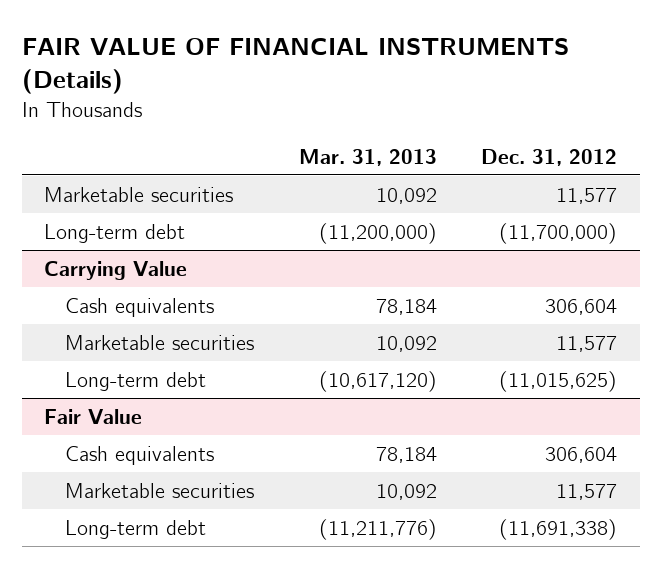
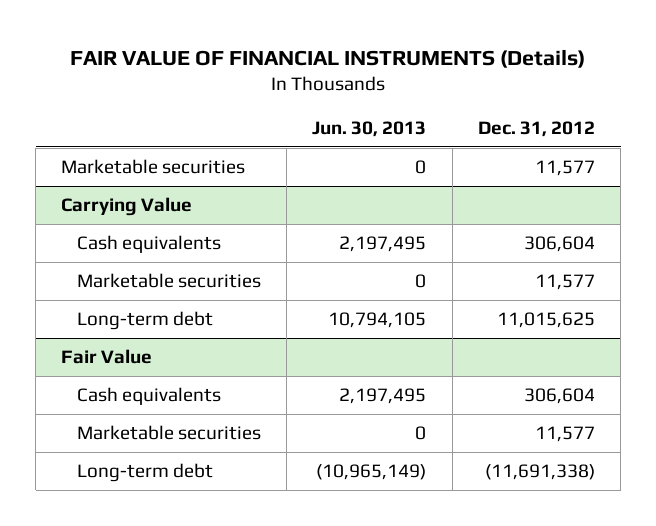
- | Mar. 31, 2013 | Dec. 31, 2012
+ | Jun. 30, 2013 | Dec. 31, 2012
- Long-term debt | (11,200,000) | (11,700,000)
@ Carrying Value
- Long-term debt | (10,617,120) | (11,015,625)
+ Long-term debt | 10,794,105 | 11,015,625

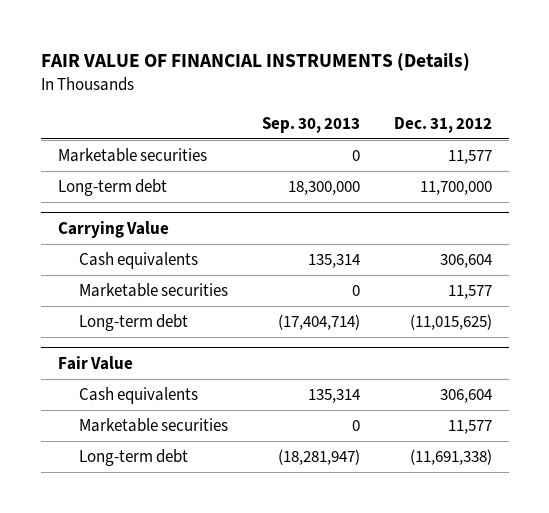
- | Jun. 30, 2013 | Dec. 31, 2012
+ | Sep. 30, 2013 | Dec. 31, 2012
+ Long-term debt | 18,300,000 | 11,700,000
@ Carrying Value
- Long-term debt | 10,794,105 | 11,015,625
+ Long-term debt | (17,404,714) | (11,015,625)

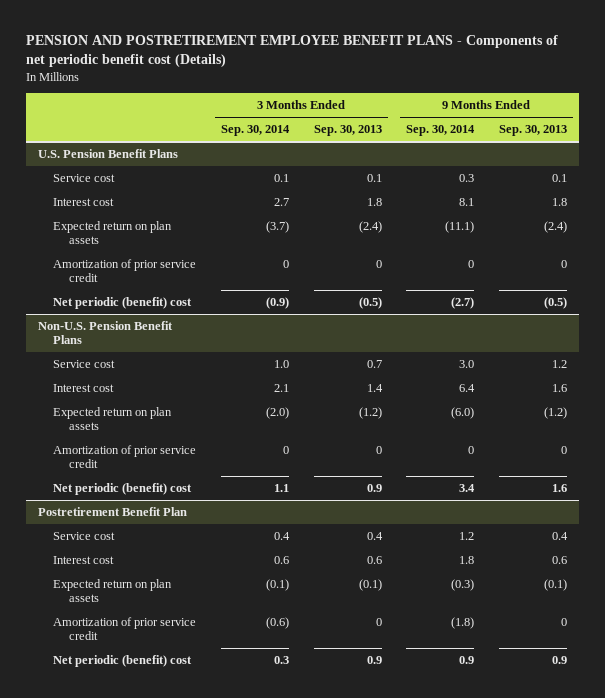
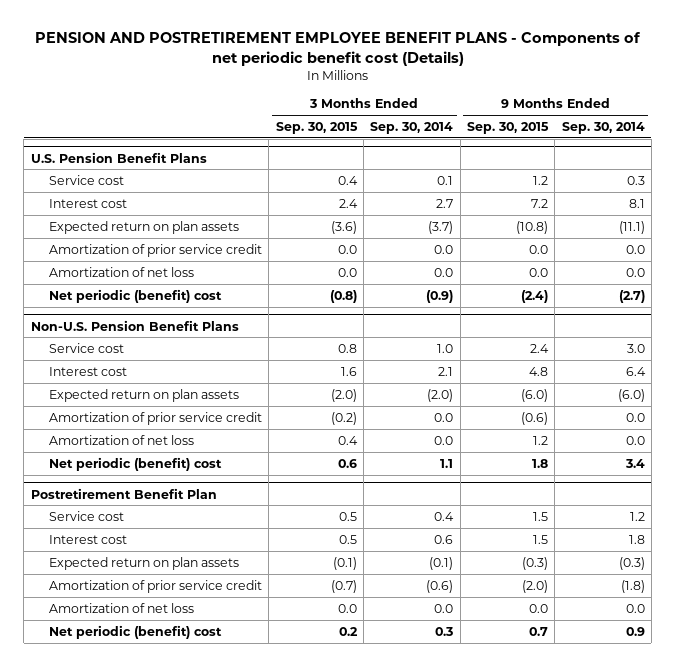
- | 3 Months Ended Sep. 30, 2014 | 3 Months Ended Sep. 30, 2013 | 9 Months Ended Sep. 30, 2014 | 9 Months Ended Sep. 30, 2013
+ | 3 Months Ended Sep. 30, 2015 | 3 Months Ended Sep. 30, 2014 | 9 Months Ended Sep. 30, 2015 | 9 Months Ended Sep. 30, 2014
@ U.S. Pension Benefit Plans
- Amortization of prior service credit | 0 | 0 | 0 | 0
+ Amortization of prior service credit | 0.0 | 0.0 | 0.0 | 0.0
+ Amortization of net loss | 0.0 | 0.0 | 0.0 | 0.0
@ Non-U.S. Pension Benefit Plans
- Amortization of prior service credit | 0 | 0 | 0 | 0
+ Amortization of prior service credit | (0.2) | 0.0 | (0.6) | 0.0
+ Amortization of net loss | 0.4 | 0.0 | 1.2 | 0.0
@ Postretirement Benefit Plan
+ Amortization of net loss | 0.0 | 0.0 | 0.0 | 0.0

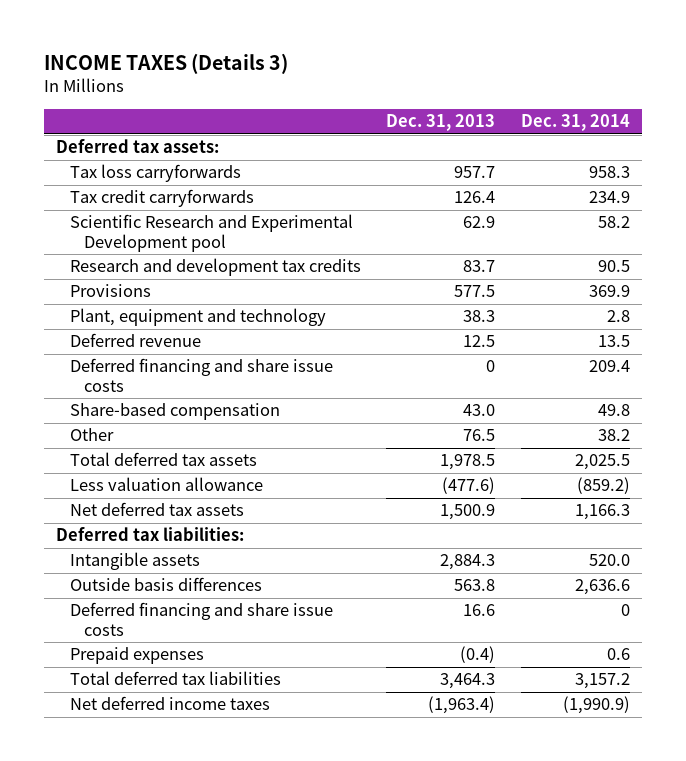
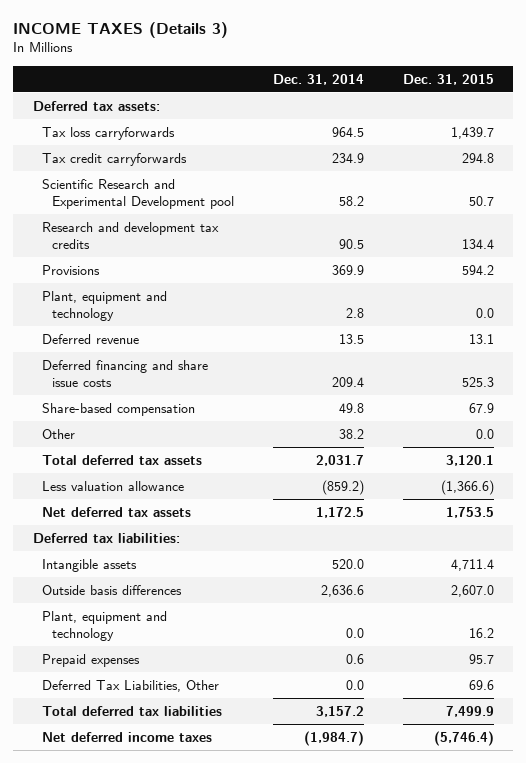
- | Dec. 31, 2013 | Dec. 31, 2014
+ | Dec. 31, 2014 | Dec. 31, 2015
- Tax loss carryforwards | 957.7 | 958.3
+ Tax loss carryforwards | 964.5 | 1,439.7
- Total deferred tax assets | 1,978.5 | 2,025.5
+ Total deferred tax assets | 2,031.7 | 3,120.1
- Net deferred tax assets | 1,500.9 | 1,166.3
+ Net deferred tax assets | 1,172.5 | 1,753.5
- Deferred financing and share issue costs | 16.6 | 0
+ Plant, equipment and technology | 0.0 | 16.2
+ Deferred Tax Liabilities, Other | 0.0 | 69.6
- Net deferred income taxes | (1,963.4) | (1,990.9)
+ Net deferred income taxes | (1,984.7) | (5,746.4)

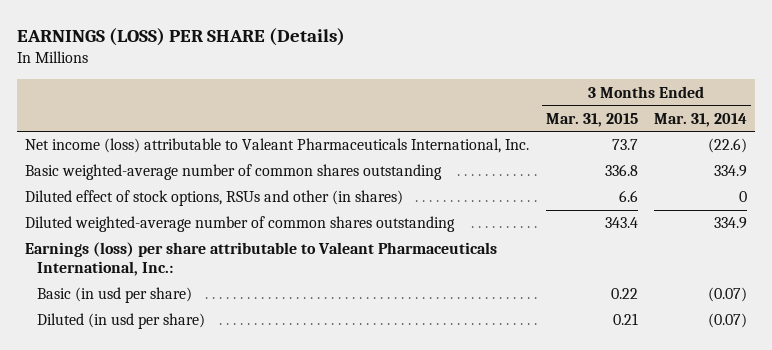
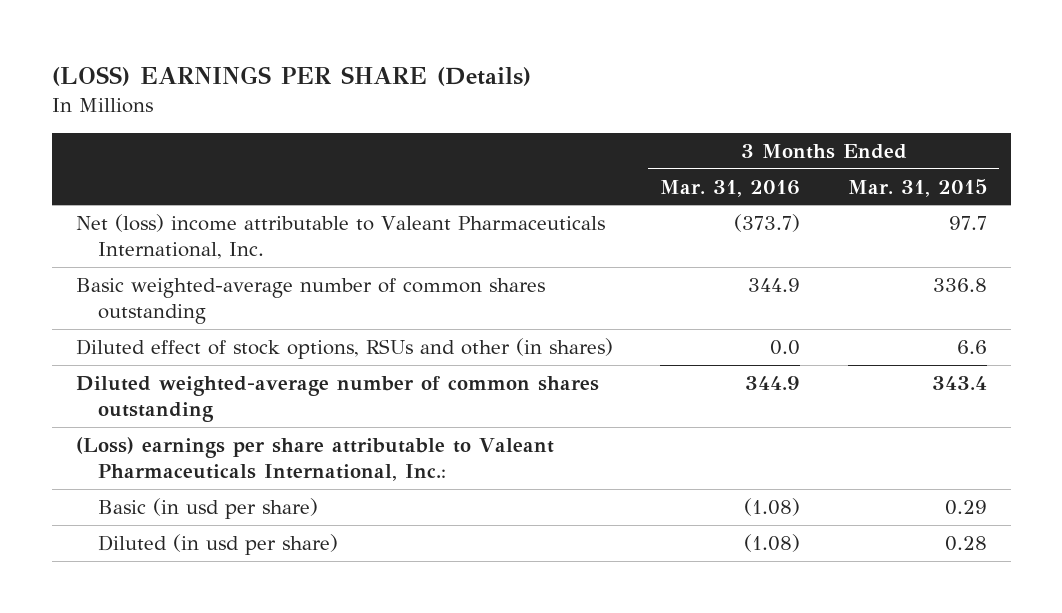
- EARNINGS (LOSS) PER SHARE (Details)
+ (LOSS) EARNINGS PER SHARE (Details)
- | 3 Months Ended Mar. 31, 2015 | 3 Months Ended Mar. 31, 2014
+ | 3 Months Ended Mar. 31, 2016 | 3 Months Ended Mar. 31, 2015
- Net income (loss) attributable to Valeant Pharmaceuticals International, Inc. | 73.7 | (22.6)
+ Net (loss) income attributable to Valeant Pharmaceuticals International, Inc. | (373.7) | 97.7
- Earnings (loss) per share attributable to Valeant Pharmaceuticals International, Inc.:
- Basic (in usd per share) | 0.22 | (0.07)
- Diluted (in usd per share) | 0.21 | (0.07)
+ (Loss) earnings per share attributable to Valeant Pharmaceuticals International, Inc.:
+ Basic (in usd per share) | (1.08) | 0.29
+ Diluted (in usd per share) | (1.08) | 0.28

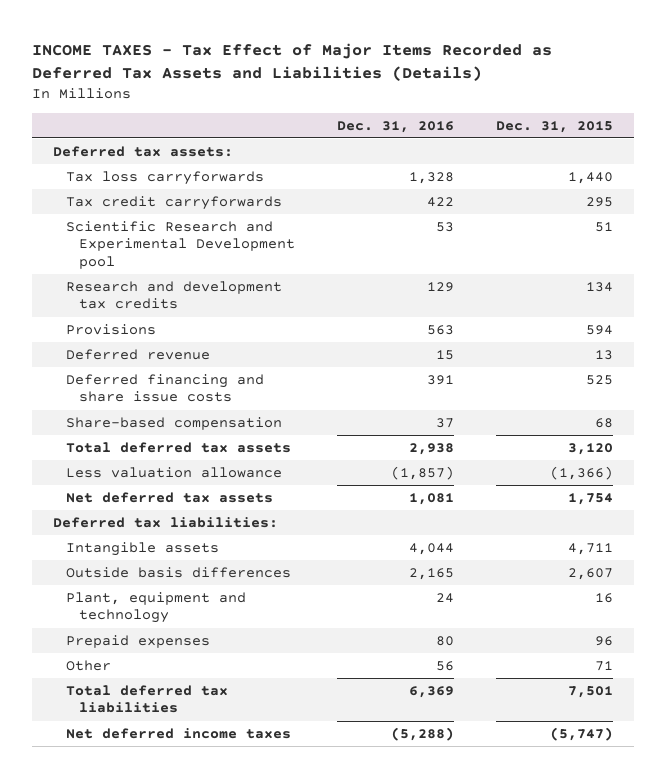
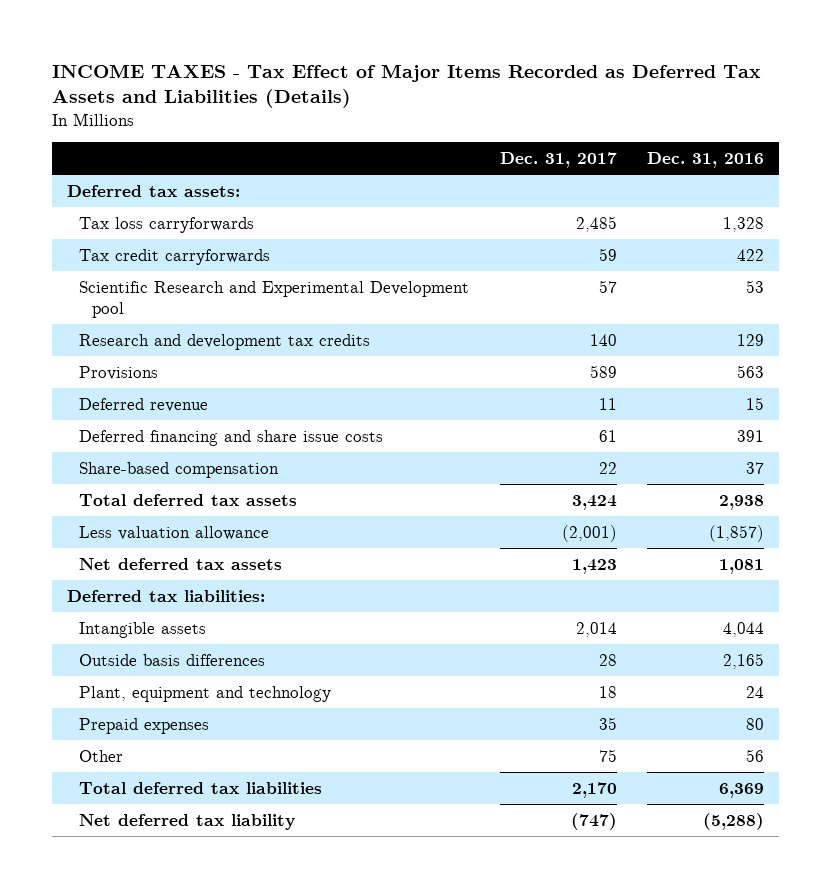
- | Dec. 31, 2016 | Dec. 31, 2015
+ | Dec. 31, 2017 | Dec. 31, 2016
- Net deferred income taxes | (5,288) | (5,747)
+ Net deferred tax liability | (747) | (5,288)

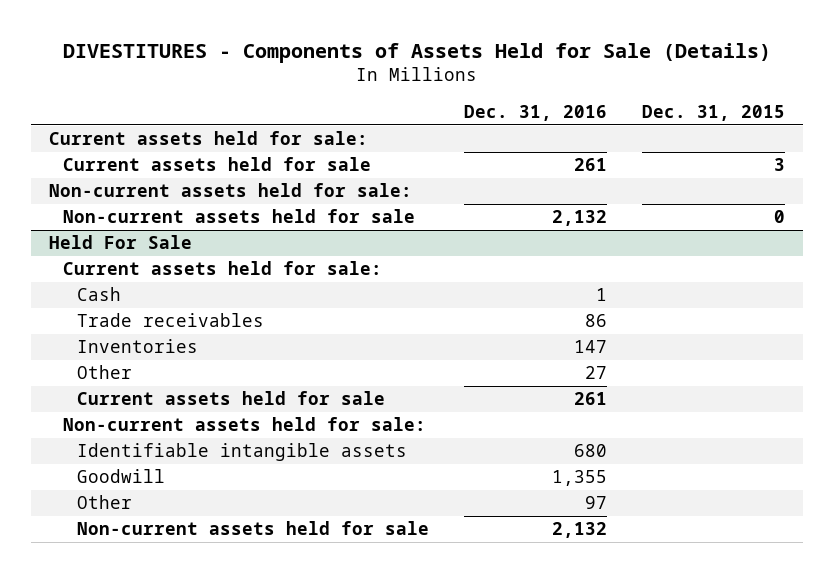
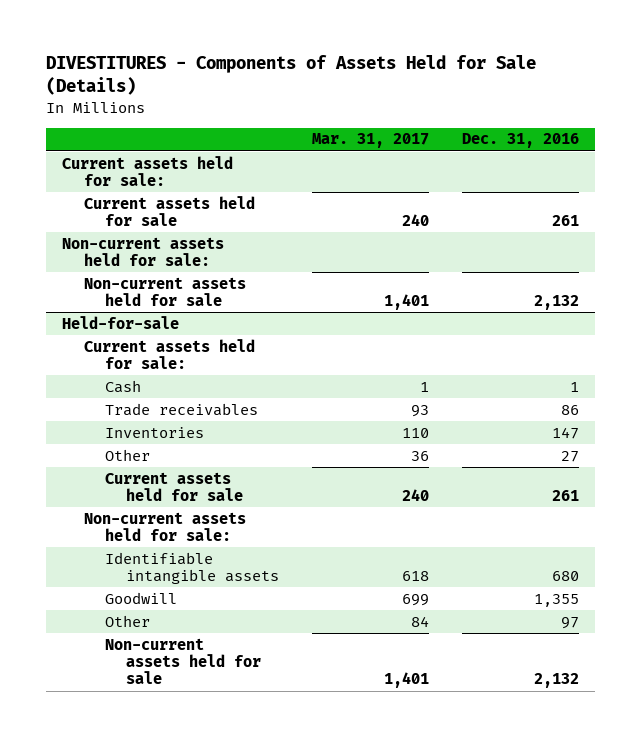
- | Dec. 31, 2016 | Dec. 31, 2015
+ | Mar. 31, 2017 | Dec. 31, 2016
- Held For Sale
+ Held-for-sale

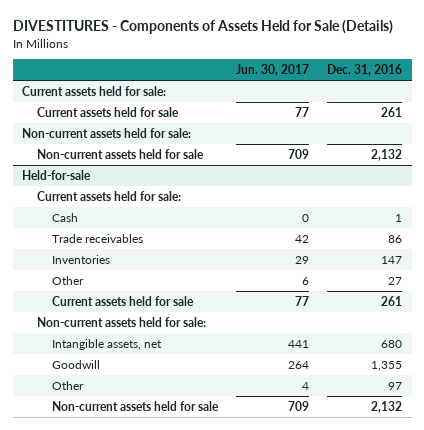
- | Mar. 31, 2017 | Dec. 31, 2016
+ | Jun. 30, 2017 | Dec. 31, 2016
@ Held-for-sale
- Identifiable intangible assets | 618 | 680
+ Intangible assets, net | 441 | 680

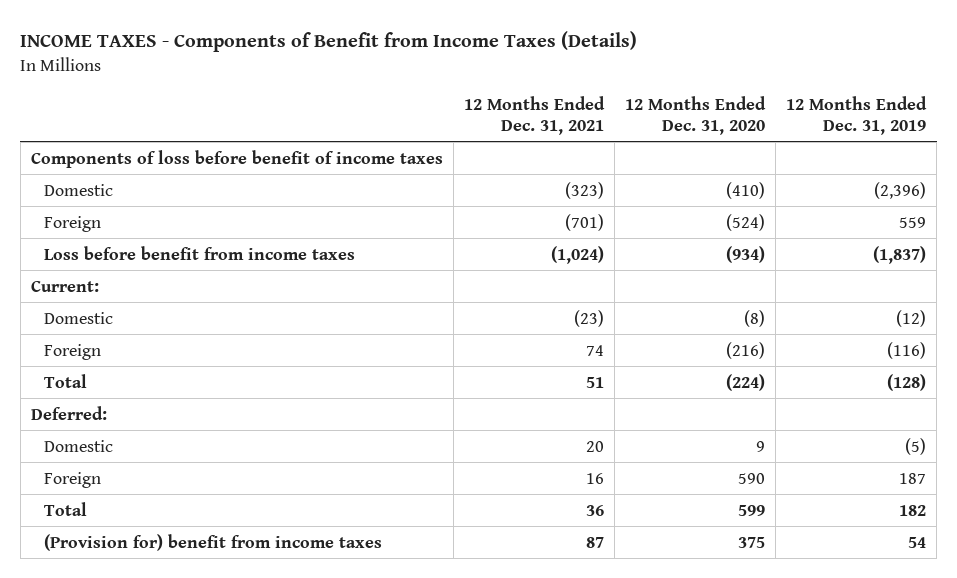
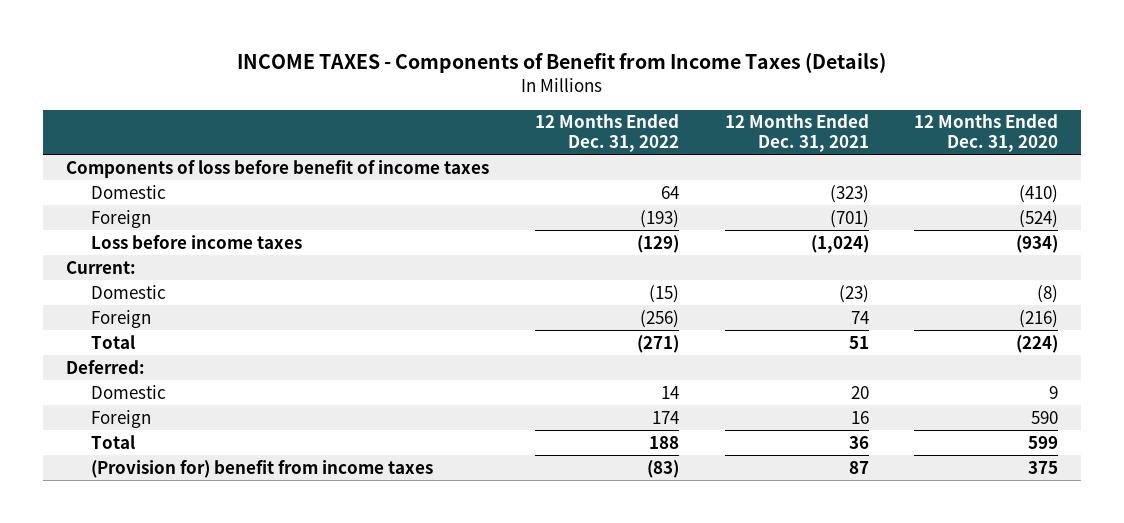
- | 12 Months Ended Dec. 31, 2021 | 12 Months Ended Dec. 31, 2020 | 12 Months Ended Dec. 31, 2019
+ | 12 Months Ended Dec. 31, 2022 | 12 Months Ended Dec. 31, 2021 | 12 Months Ended Dec. 31, 2020
- Loss before benefit from income taxes | (1,024) | (934) | (1,837)
+ Loss before income taxes | (129) | (1,024) | (934)

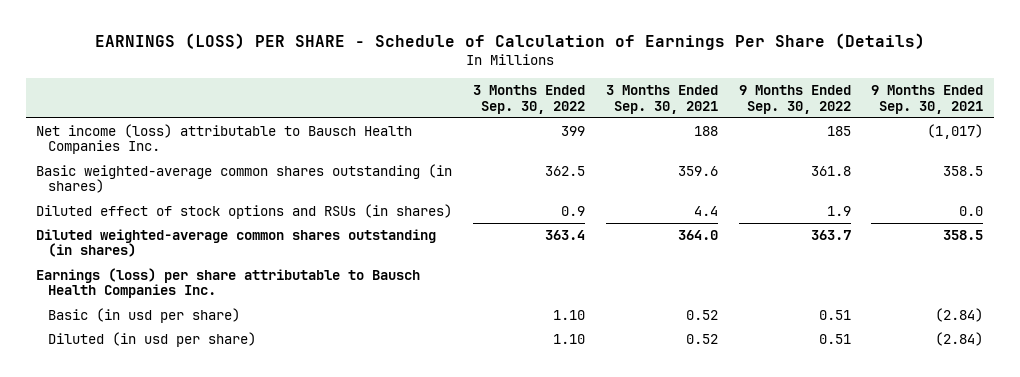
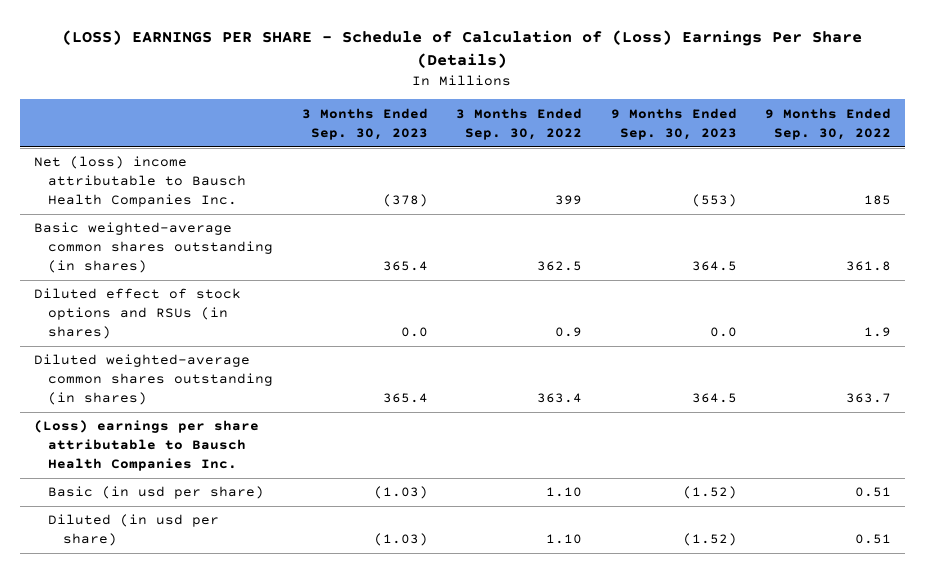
- EARNINGS (LOSS) PER SHARE - Schedule of Calculation of Earnings Per Share (Details)
+ (LOSS) EARNINGS PER SHARE - Schedule of Calculation of (Loss) Earnings Per Share (Details)
- | 3 Months Ended Sep. 30, 2022 | 3 Months Ended Sep. 30, 2021 | 9 Months Ended Sep. 30, 2022 | 9 Months Ended Sep. 30, 2021
+ | 3 Months Ended Sep. 30, 2023 | 3 Months Ended Sep. 30, 2022 | 9 Months Ended Sep. 30, 2023 | 9 Months Ended Sep. 30, 2022
- Net income (loss) attributable to Bausch Health Companies Inc. | 399 | 188 | 185 | (1,017)
+ Net (loss) income attributable to Bausch Health Companies Inc. | (378) | 399 | (553) | 185
- Earnings (loss) per share attributable to Bausch Health Companies Inc.
+ (Loss) earnings per share attributable to Bausch Health Companies Inc.

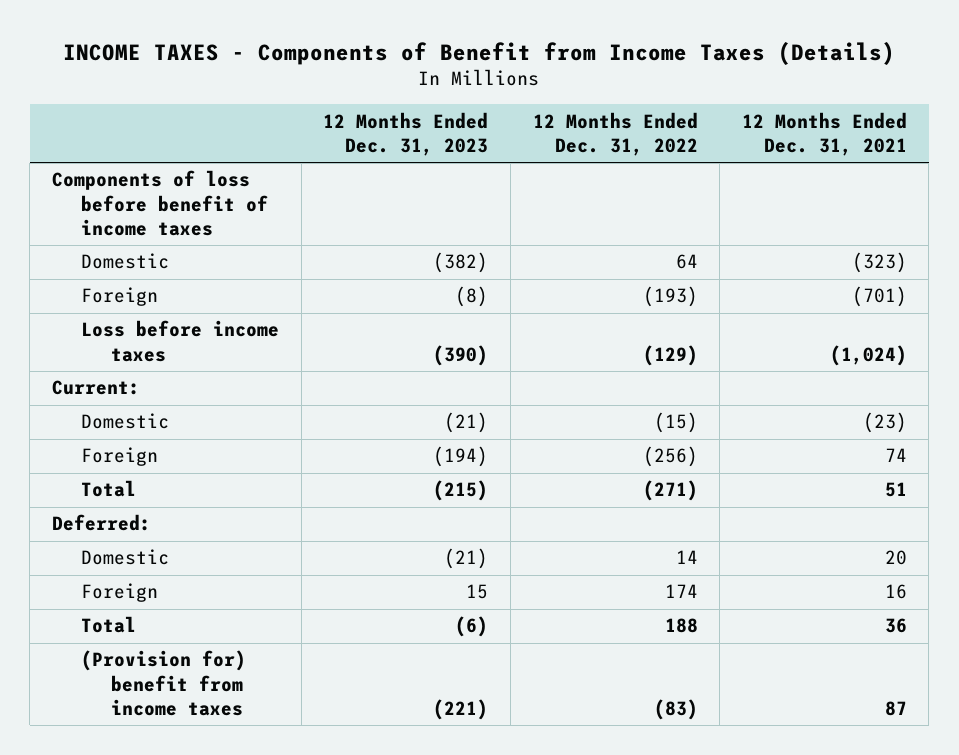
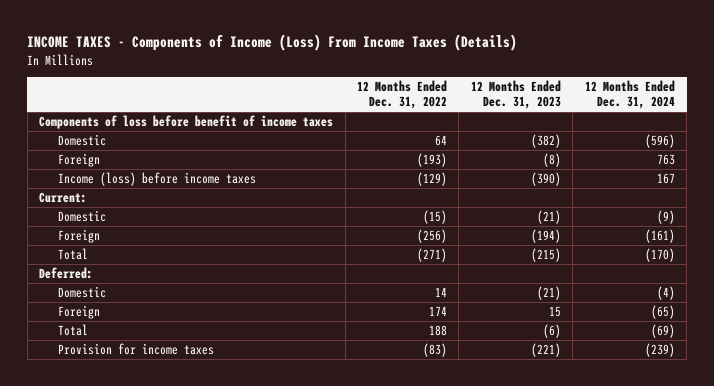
- INCOME TAXES - Components of Benefit from Income Taxes (Details)
+ INCOME TAXES - Components of Income (Loss) From Income Taxes (Details)
- | 12 Months Ended Dec. 31, 2023 | 12 Months Ended Dec. 31, 2022 | 12 Months Ended Dec. 31, 2021
+ | 12 Months Ended Dec. 31, 2022 | 12 Months Ended Dec. 31, 2023 | 12 Months Ended Dec. 31, 2024
- Loss before income taxes | (390) | (129) | (1,024)
+ Income (loss) before income taxes | (129) | (390) | 167
- (Provision for) benefit from income taxes | (221) | (83) | 87
+ Provision for income taxes | (83) | (221) | (239)

